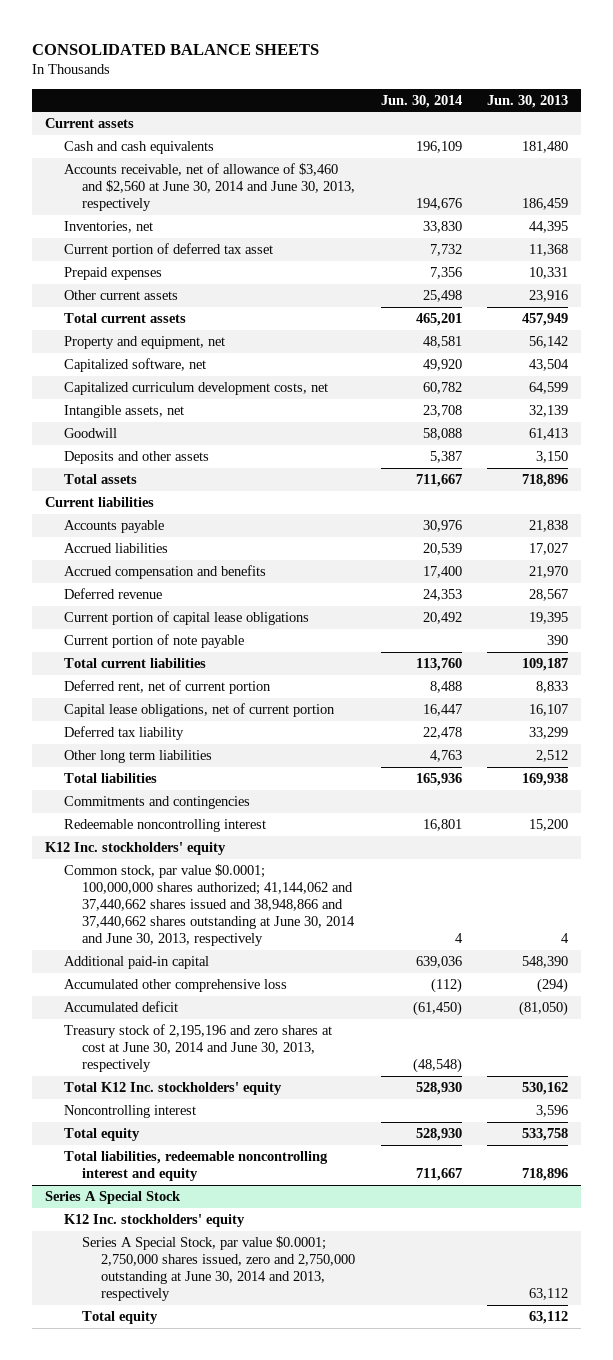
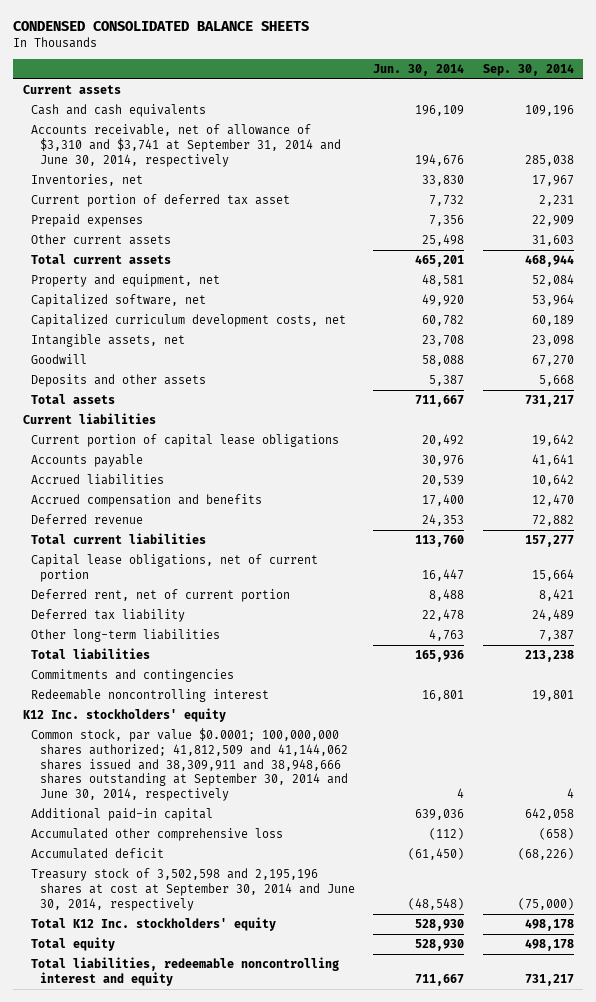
- CONSOLIDATED BALANCE SHEETS
+ CONDENSED CONSOLIDATED BALANCE SHEETS
- | Jun. 30, 2014 | Jun. 30, 2013
+ | Jun. 30, 2014 | Sep. 30, 2014
- Accounts receivable, net of allowance of $3,460 and $2,560 at June 30, 2014 and June 30, 2013, respectively | 194,676 | 186,459
+ Accounts receivable, net of allowance of $3,310 and $3,741 at September 31, 2014 and June 30, 2014, respectively | 194,676 | 285,038
moved up: Current portion of capital lease obligations | 20,492 | 19,642
- Current portion of note payable | | 390
moved down: Deferred rent, net of current portion | 8,488 | 8,421
- Other long term liabilities | 4,763 | 2,512
+ Other long-term liabilities | 4,763 | 7,387
- Common stock, par value $0.0001; 100,000,000 shares authorized; 41,144,062 and 37,440,662 shares issued and 38,948,866 and 37,440,662 shares outstanding at June 30, 2014 and June 30, 2013, respectively | 4 | 4
+ Common stock, par value $0.0001; 100,000,000 shares authorized; 41,812,509 and 41,144,062 shares issued and 38,309,911 and 38,948,666 shares outstanding at September 30, 2014 and June 30, 2014, respectively | 4 | 4
- Treasury stock of 2,195,196 and zero shares at cost at June 30, 2014 and June 30, 2013, respectively | (48,548) |
+ Treasury stock of 3,502,598 and 2,195,196 shares at cost at September 30, 2014 and June 30, 2014, respectively | (48,548) | (75,000)
- Noncontrolling interest | | 3,596
- Series A Special Stock
- K12 Inc. stockholders' equity
- Series A Special Stock, par value $0.0001; 2,750,000 shares issued, zero and 2,750,000 outstanding at June 30, 2014 and 2013, respectively | | 63,112
- Total equity | | 63,112

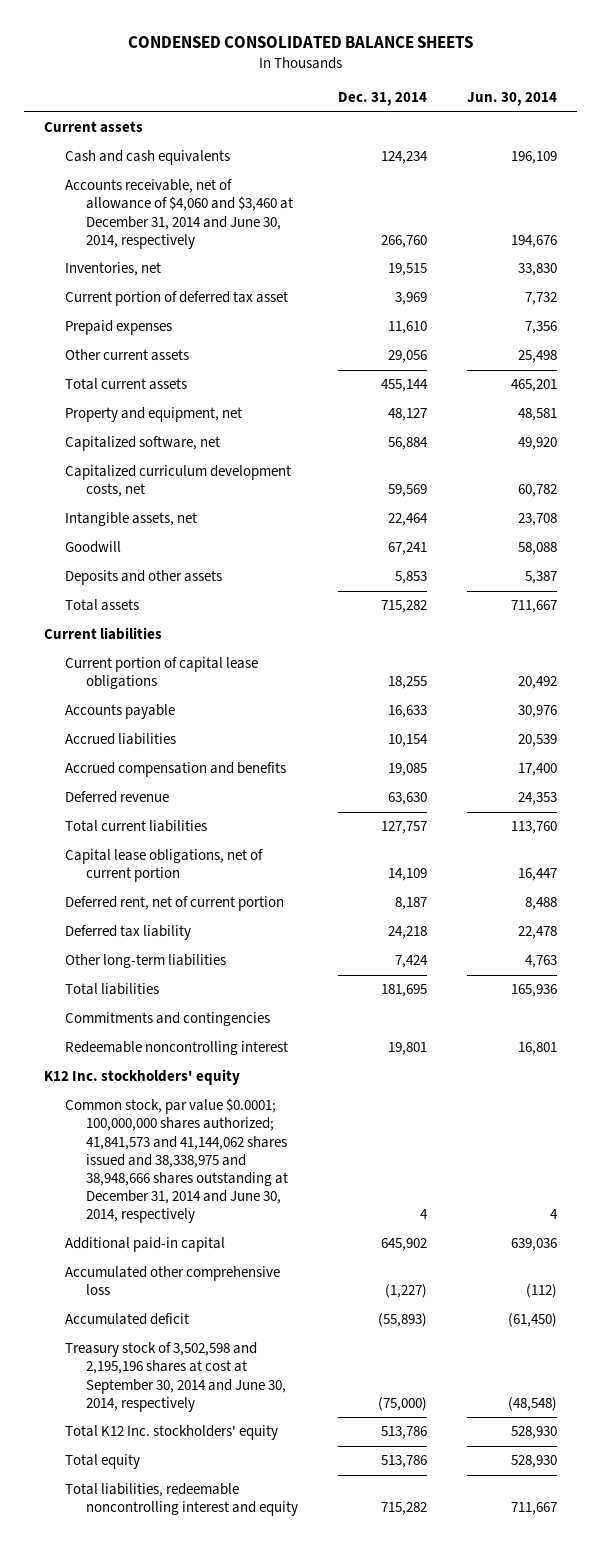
- | Jun. 30, 2014 | Sep. 30, 2014
+ | Dec. 31, 2014 | Jun. 30, 2014
- Accounts receivable, net of allowance of $3,310 and $3,741 at September 31, 2014 and June 30, 2014, respectively | 194,676 | 285,038
+ Accounts receivable, net of allowance of $4,060 and $3,460 at December 31, 2014 and June 30, 2014, respectively | 266,760 | 194,676
- Common stock, par value $0.0001; 100,000,000 shares authorized; 41,812,509 and 41,144,062 shares issued and 38,309,911 and 38,948,666 shares outstanding at September 30, 2014 and June 30, 2014, respectively | 4 | 4
+ Common stock, par value $0.0001; 100,000,000 shares authorized; 41,841,573 and 41,144,062 shares issued and 38,338,975 and 38,948,666 shares outstanding at December 31, 2014 and June 30, 2014, respectively | 4 | 4

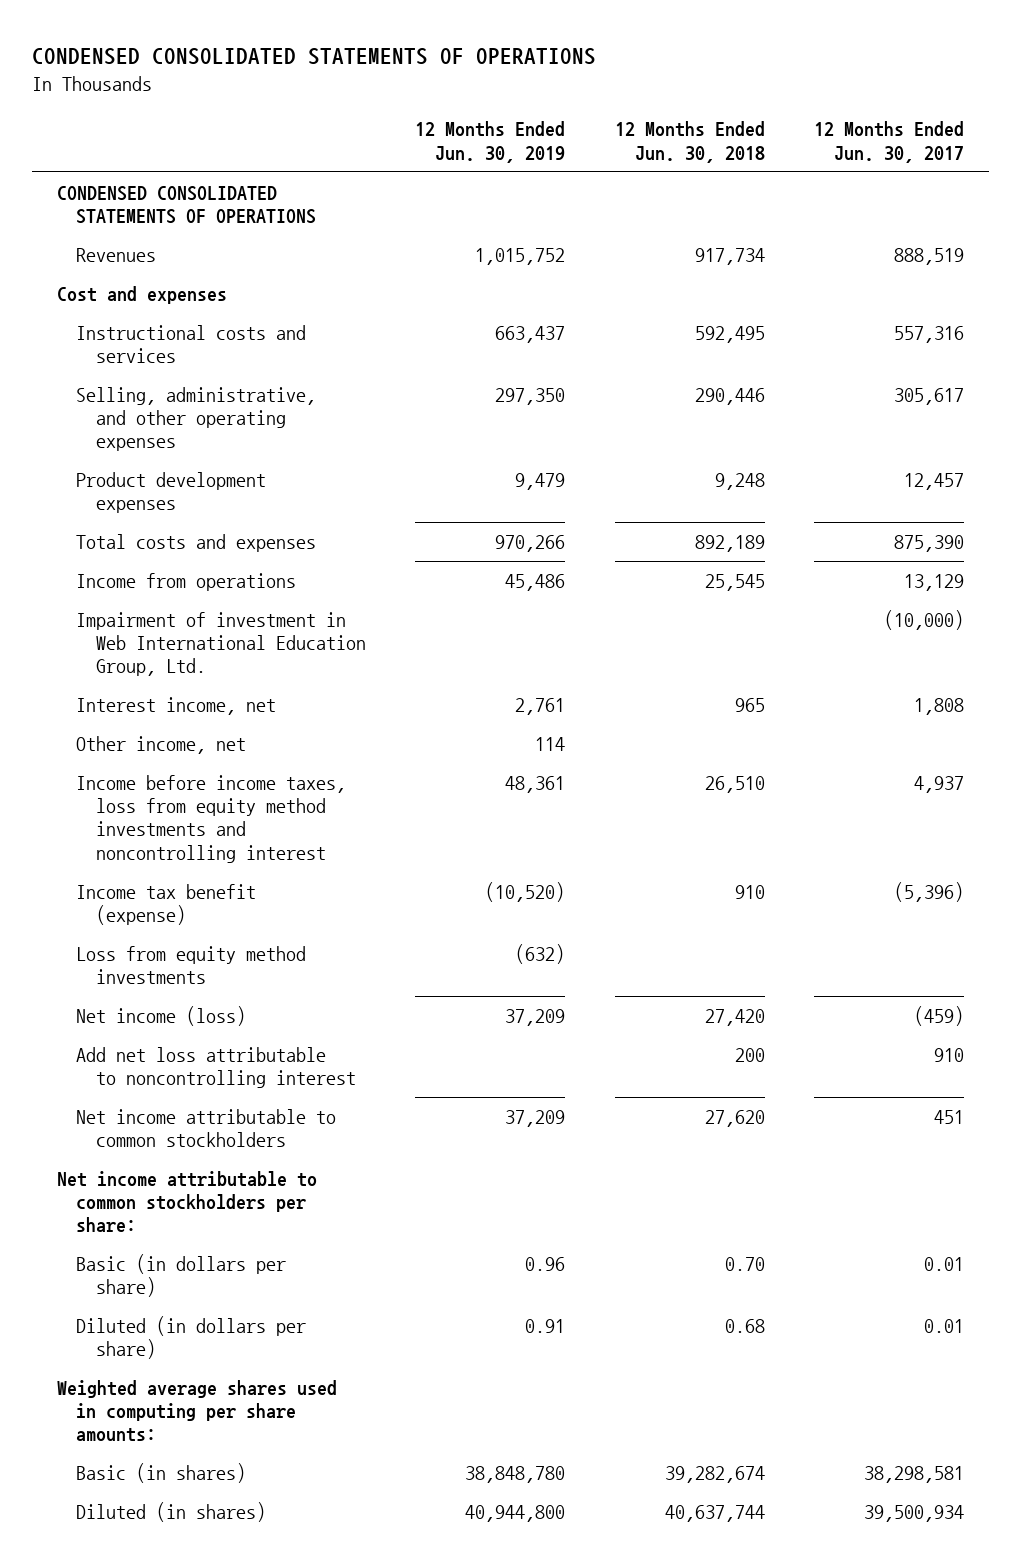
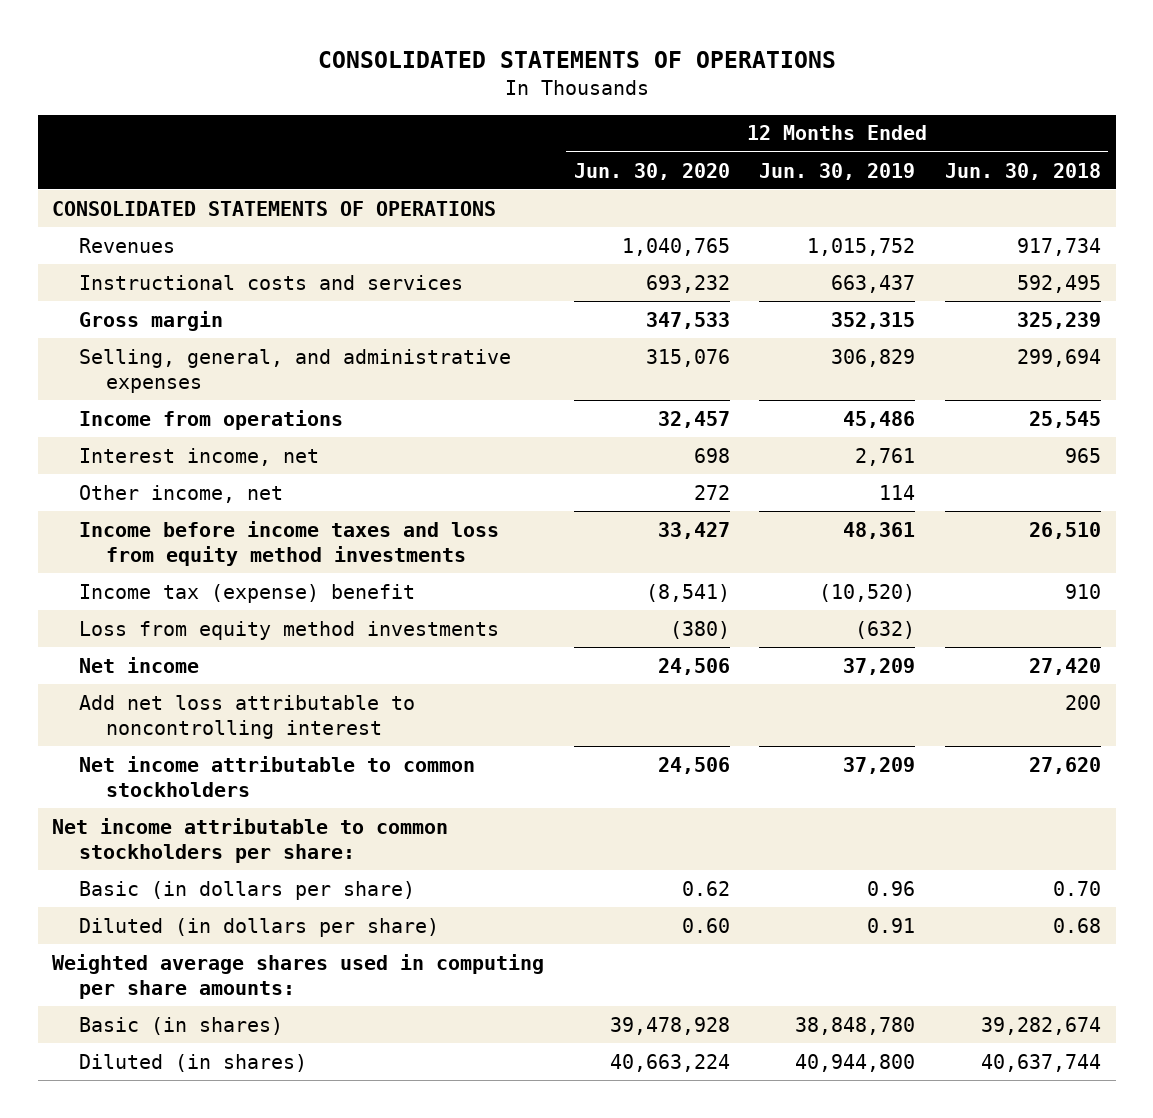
- CONDENSED CONSOLIDATED STATEMENTS OF OPERATIONS
+ CONSOLIDATED STATEMENTS OF OPERATIONS
- | 12 Months Ended Jun. 30, 2019 | 12 Months Ended Jun. 30, 2018 | 12 Months Ended Jun. 30, 2017
+ | 12 Months Ended Jun. 30, 2020 | 12 Months Ended Jun. 30, 2019 | 12 Months Ended Jun. 30, 2018
- CONDENSED CONSOLIDATED STATEMENTS OF OPERATIONS
+ CONSOLIDATED STATEMENTS OF OPERATIONS
- Cost and expenses
- Selling, administrative, and other operating expenses | 297,350 | 290,446 | 305,617
- Product development expenses | 9,479 | 9,248 | 12,457
- Total costs and expenses | 970,266 | 892,189 | 875,390
+ Gross margin | 347,533 | 352,315 | 325,239
+ Selling, general, and administrative expenses | 315,076 | 306,829 | 299,694
- Impairment of investment in Web International Education Group, Ltd. | | | (10,000)
- Income before income taxes, loss from equity method investments and noncontrolling interest | 48,361 | 26,510 | 4,937
- Income tax benefit (expense) | (10,520) | 910 | (5,396)
+ Income before income taxes and loss from equity method investments | 33,427 | 48,361 | 26,510
+ Income tax (expense) benefit | (8,541) | (10,520) | 910
- Net income (loss) | 37,209 | 27,420 | (459)
+ Net income | 24,506 | 37,209 | 27,420

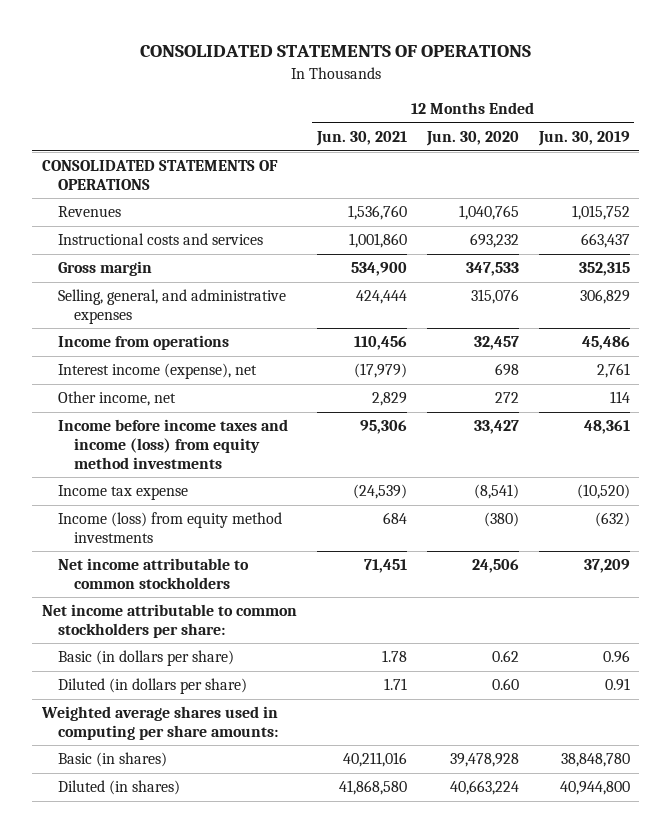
- | 12 Months Ended Jun. 30, 2020 | 12 Months Ended Jun. 30, 2019 | 12 Months Ended Jun. 30, 2018
+ | 12 Months Ended Jun. 30, 2021 | 12 Months Ended Jun. 30, 2020 | 12 Months Ended Jun. 30, 2019
- Interest income, net | 698 | 2,761 | 965
+ Interest income (expense), net | (17,979) | 698 | 2,761
- Income before income taxes and loss from equity method investments | 33,427 | 48,361 | 26,510
- Income tax (expense) benefit | (8,541) | (10,520) | 910
- Loss from equity method investments | (380) | (632) |
- Net income | 24,506 | 37,209 | 27,420
- Add net loss attributable to noncontrolling interest | | | 200
+ Income before income taxes and income (loss) from equity method investments | 95,306 | 33,427 | 48,361
+ Income tax expense | (24,539) | (8,541) | (10,520)
+ Income (loss) from equity method investments | 684 | (380) | (632)

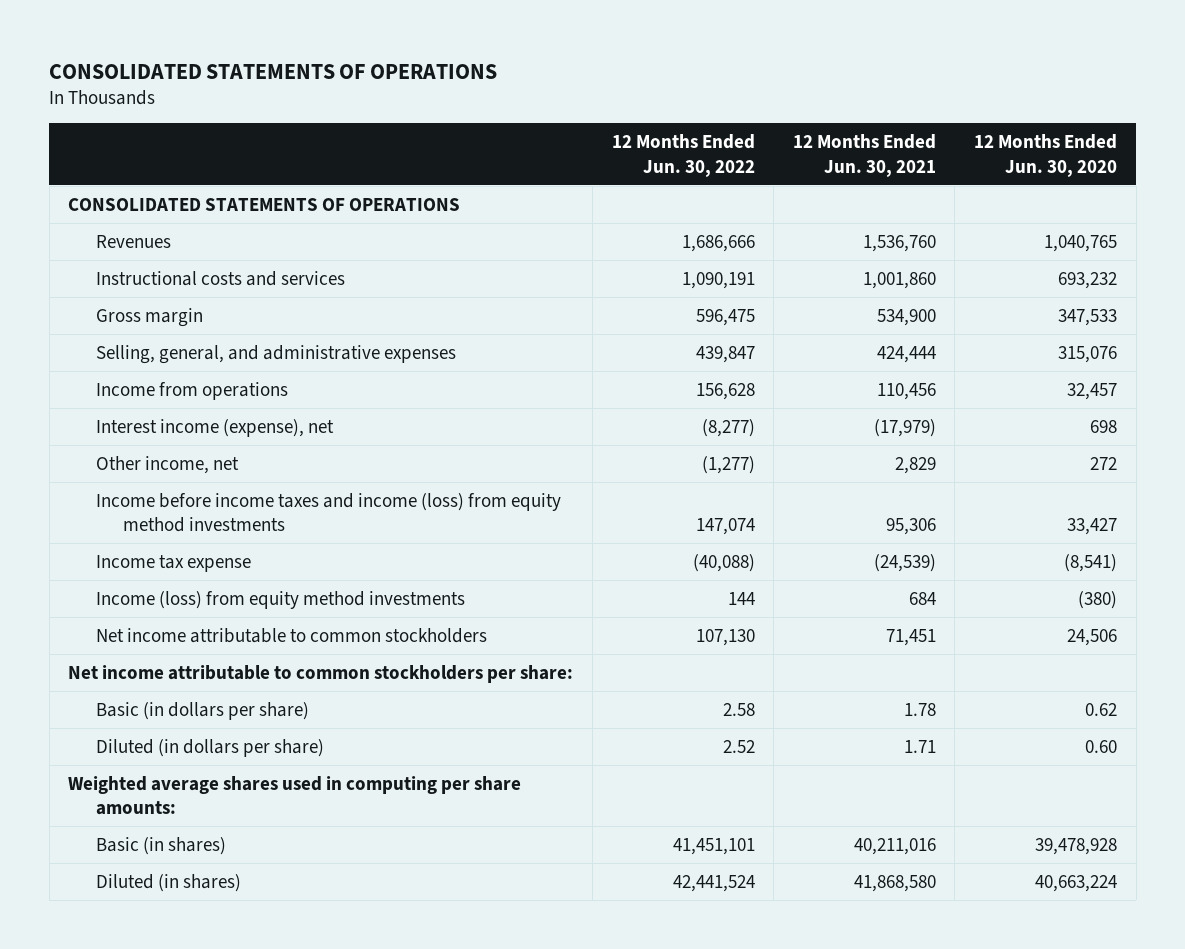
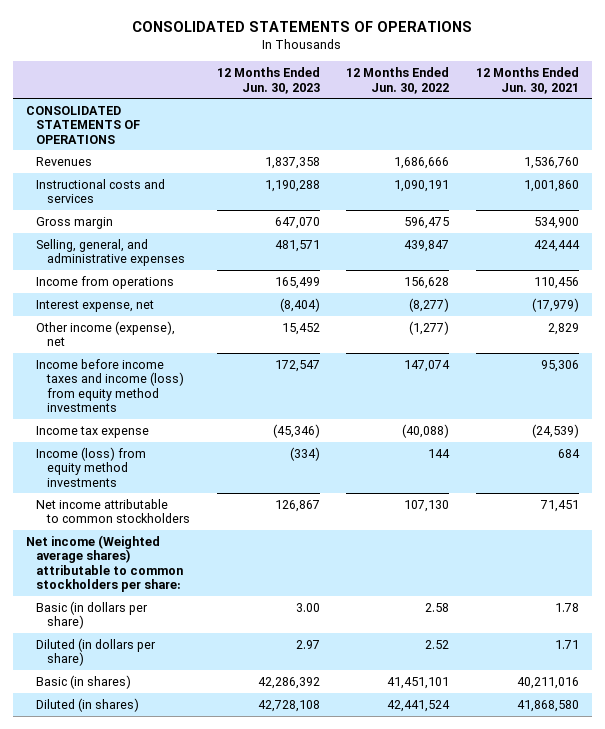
- | 12 Months Ended Jun. 30, 2022 | 12 Months Ended Jun. 30, 2021 | 12 Months Ended Jun. 30, 2020
+ | 12 Months Ended Jun. 30, 2023 | 12 Months Ended Jun. 30, 2022 | 12 Months Ended Jun. 30, 2021
- Interest income (expense), net | (8,277) | (17,979) | 698
- Other income, net | (1,277) | 2,829 | 272
+ Interest expense, net | (8,404) | (8,277) | (17,979)
+ Other income (expense), net | 15,452 | (1,277) | 2,829
- Net income attributable to common stockholders per share:
+ Net income (Weighted average shares) attributable to common stockholders per share:
- Weighted average shares used in computing per share amounts:

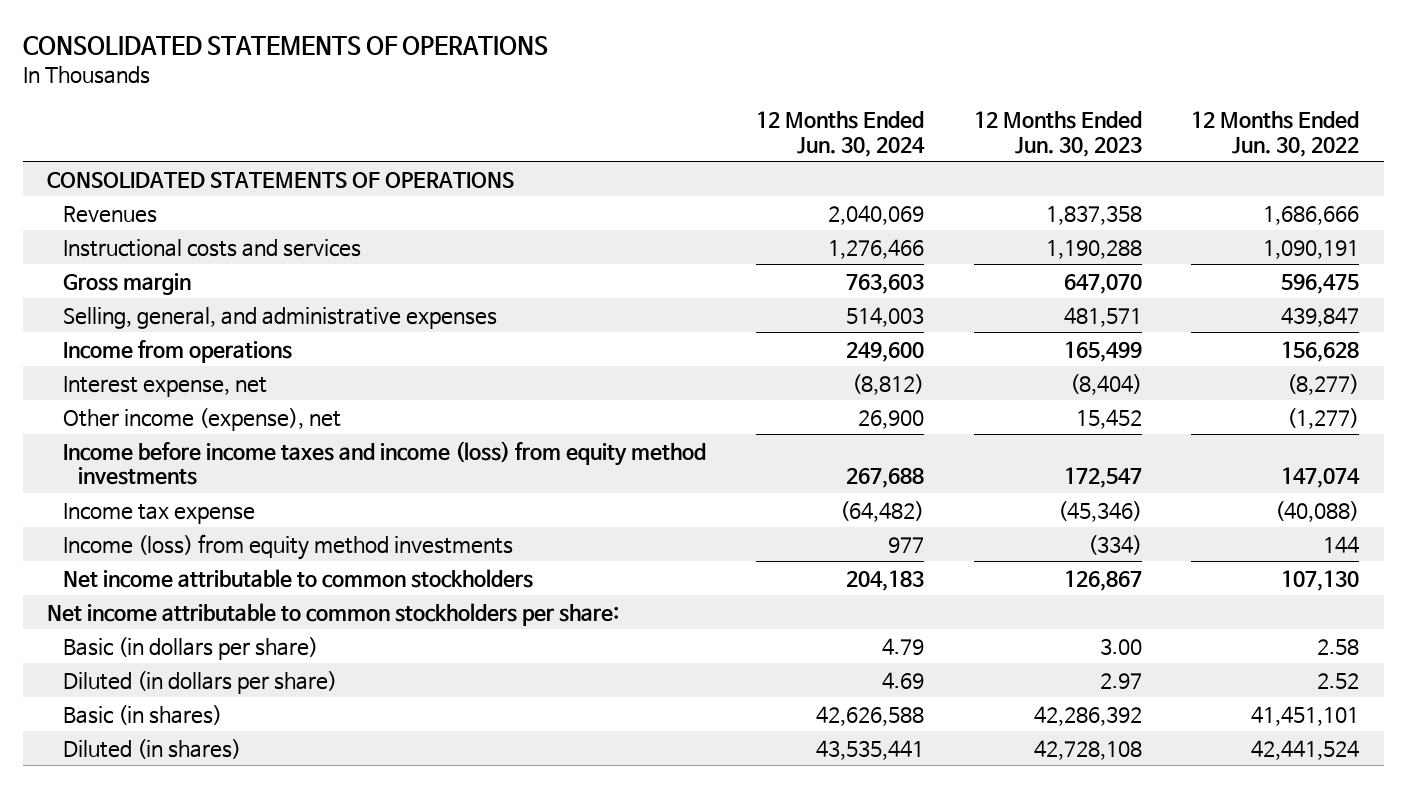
- | 12 Months Ended Jun. 30, 2023 | 12 Months Ended Jun. 30, 2022 | 12 Months Ended Jun. 30, 2021
+ | 12 Months Ended Jun. 30, 2024 | 12 Months Ended Jun. 30, 2023 | 12 Months Ended Jun. 30, 2022
- Net income (Weighted average shares) attributable to common stockholders per share:
+ Net income attributable to common stockholders per share:

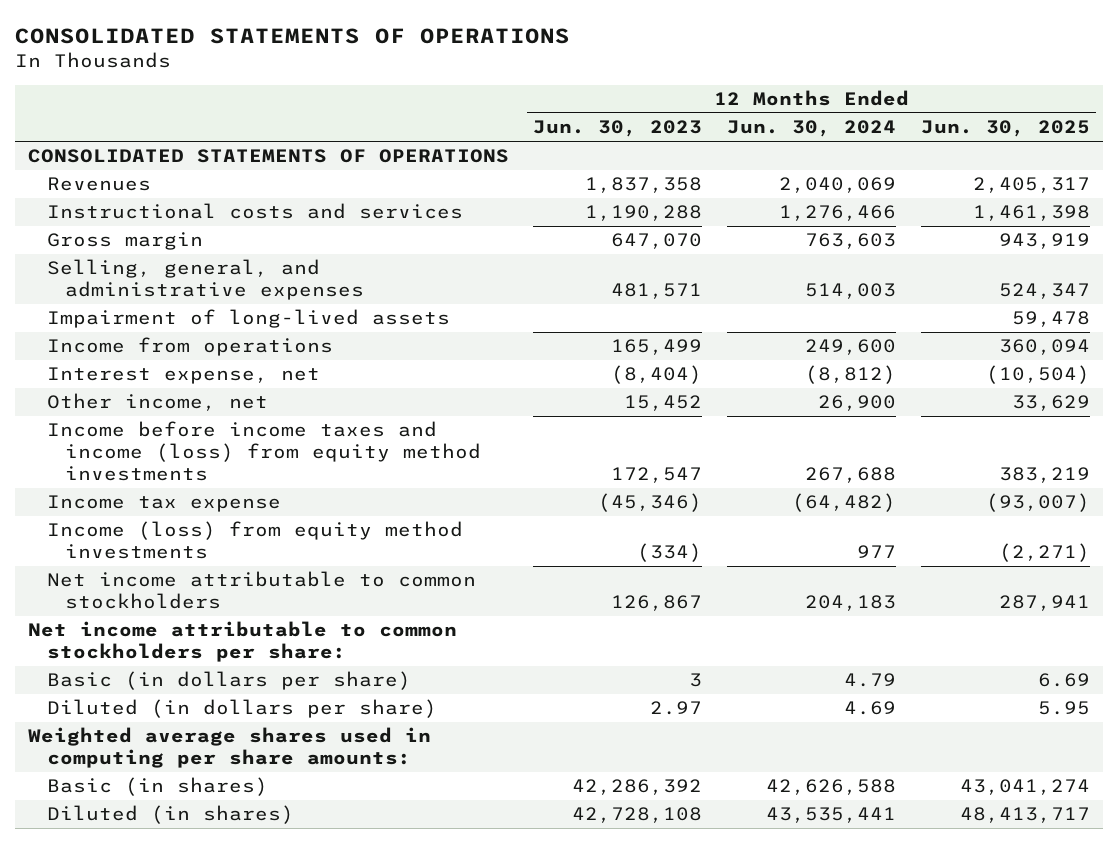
- | 12 Months Ended Jun. 30, 2024 | 12 Months Ended Jun. 30, 2023 | 12 Months Ended Jun. 30, 2022
+ | 12 Months Ended Jun. 30, 2023 | 12 Months Ended Jun. 30, 2024 | 12 Months Ended Jun. 30, 2025
+ Impairment of long-lived assets | | | 59,478
- Other income (expense), net | 26,900 | 15,452 | (1,277)
+ Other income, net | 15,452 | 26,900 | 33,629
- Basic (in dollars per share) | 4.79 | 3.00 | 2.58
+ Basic (in dollars per share) | 3 | 4.79 | 6.69
+ Weighted average shares used in computing per share amounts:

